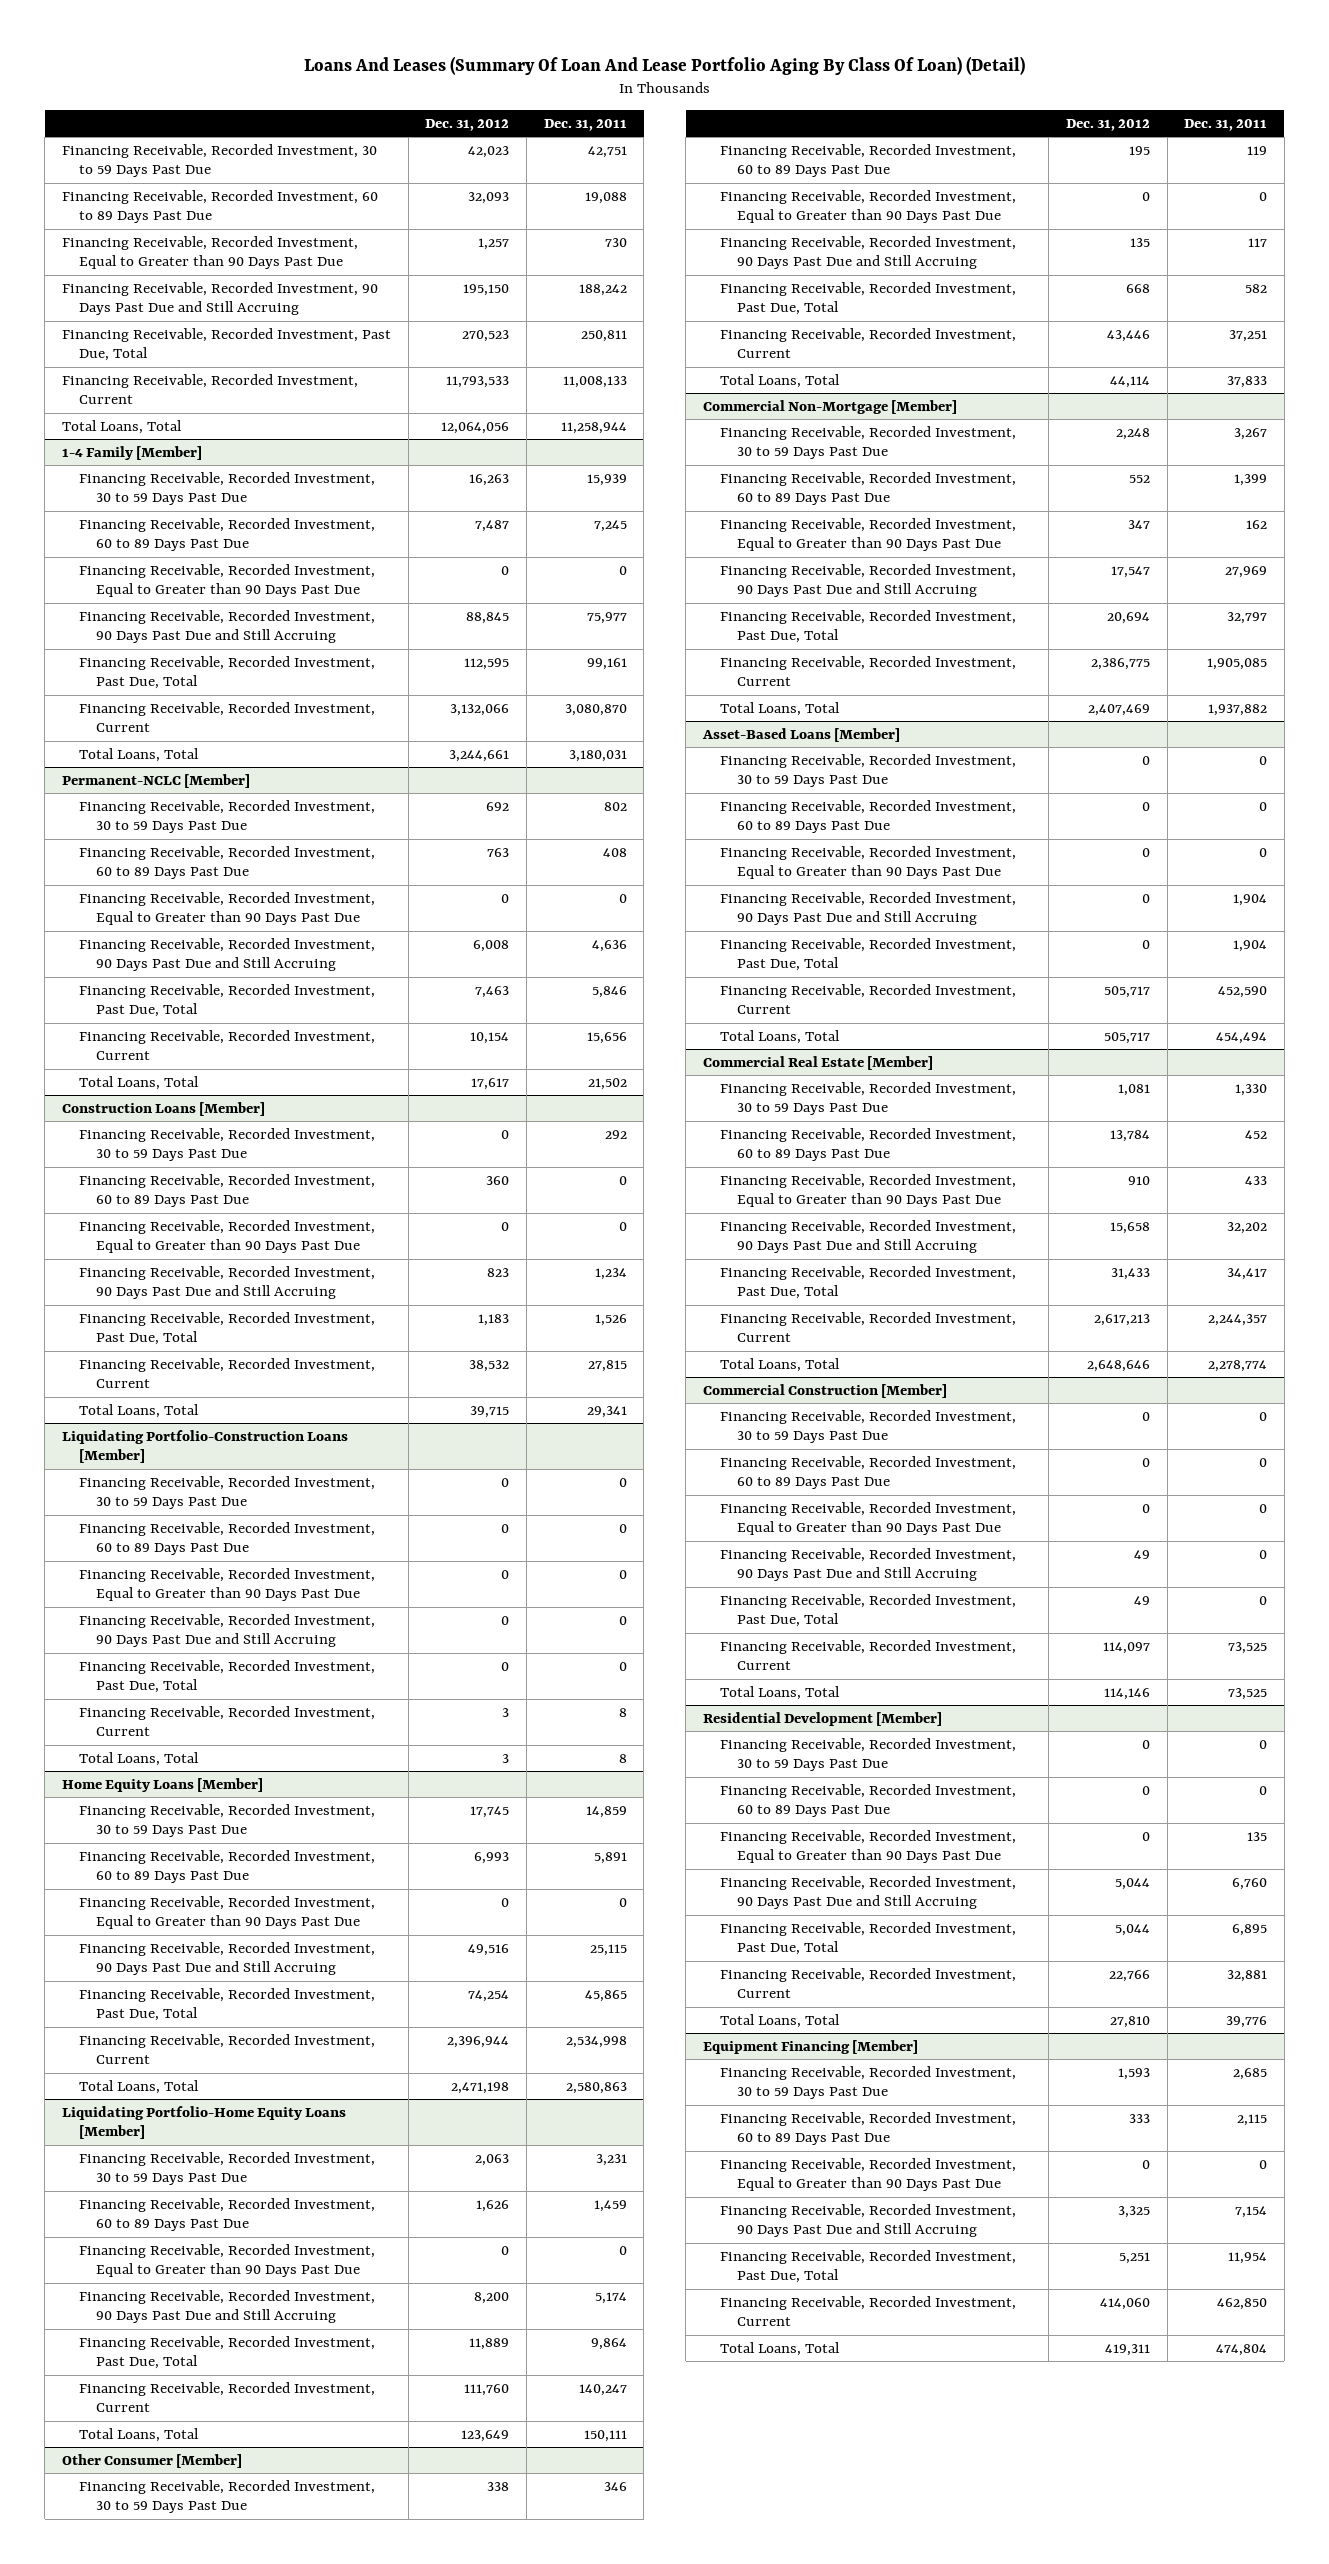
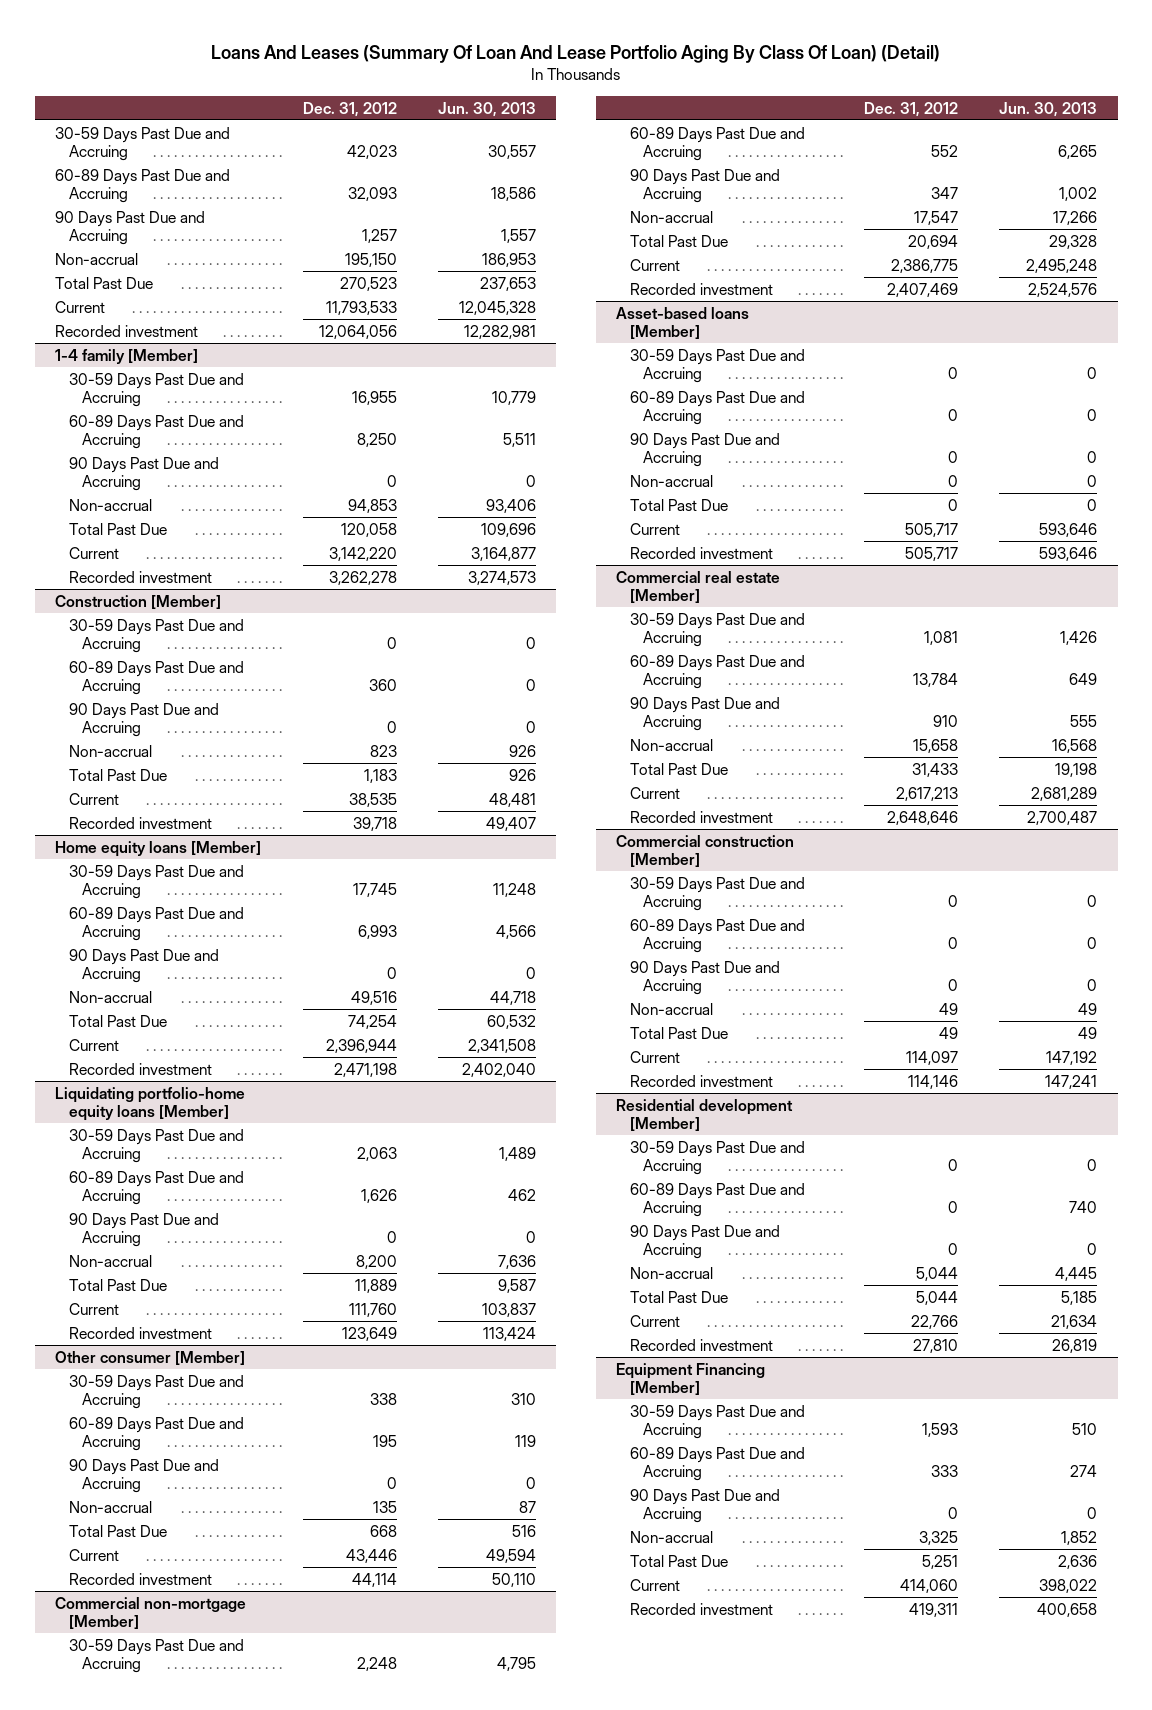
- | Dec. 31, 2012 | Dec. 31, 2011
+ | Dec. 31, 2012 | Jun. 30, 2013
- Financing Receivable, Recorded Investment, 30 to 59 Days Past Due | 42,023 | 42,751
- Financing Receivable, Recorded Investment, 60 to 89 Days Past Due | 32,093 | 19,088
- Financing Receivable, Recorded Investment, Equal to Greater than 90 Days Past Due | 1,257 | 730
- Financing Receivable, Recorded Investment, 90 Days Past Due and Still Accruing | 195,150 | 188,242
- Financing Receivable, Recorded Investment, Past Due, Total | 270,523 | 250,811
- Financing Receivable, Recorded Investment, Current | 11,793,533 | 11,008,133
- Total Loans, Total | 12,064,056 | 11,258,944
- 1-4 Family [Member]
- Financing Receivable, Recorded Investment, 30 to 59 Days Past Due | 16,263 | 15,939
- Financing Receivable, Recorded Investment, 60 to 89 Days Past Due | 7,487 | 7,245
- Financing Receivable, Recorded Investment, Equal to Greater than 90 Days Past Due | 0 | 0
- Financing Receivable, Recorded Investment, 90 Days Past Due and Still Accruing | 88,845 | 75,977
- Financing Receivable, Recorded Investment, Past Due, Total | 112,595 | 99,161
- Financing Receivable, Recorded Investment, Current | 3,132,066 | 3,080,870
- Total Loans, Total | 3,244,661 | 3,180,031
- Permanent-NCLC [Member]
- Financing Receivable, Recorded Investment, 30 to 59 Days Past Due | 692 | 802
- Financing Receivable, Recorded Investment, 60 to 89 Days Past Due | 763 | 408
- Financing Receivable, Recorded Investment, Equal to Greater than 90 Days Past Due | 0 | 0
- Financing Receivable, Recorded Investment, 90 Days Past Due and Still Accruing | 6,008 | 4,636
- Financing Receivable, Recorded Investment, Past Due, Total | 7,463 | 5,846
- Financing Receivable, Recorded Investment, Current | 10,154 | 15,656
- Total Loans, Total | 17,617 | 21,502
- Construction Loans [Member]
- Financing Receivable, Recorded Investment, 30 to 59 Days Past Due | 0 | 292
- Financing Receivable, Recorded Investment, 60 to 89 Days Past Due | 360 | 0
- Financing Receivable, Recorded Investment, Equal to Greater than 90 Days Past Due | 0 | 0
- Financing Receivable, Recorded Investment, 90 Days Past Due and Still Accruing | 823 | 1,234
- Financing Receivable, Recorded Investment, Past Due, Total | 1,183 | 1,526
- Financing Receivable, Recorded Investment, Current | 38,532 | 27,815
- Total Loans, Total | 39,715 | 29,341
- Liquidating Portfolio-Construction Loans [Member]
- Financing Receivable, Recorded Investment, 30 to 59 Days Past Due | 0 | 0
- Financing Receivable, Recorded Investment, 60 to 89 Days Past Due | 0 | 0
- Financing Receivable, Recorded Investment, Equal to Greater than 90 Days Past Due | 0 | 0
- Financing Receivable, Recorded Investment, 90 Days Past Due and Still Accruing | 0 | 0
- Financing Receivable, Recorded Investment, Past Due, Total | 0 | 0
- Financing Receivable, Recorded Investment, Current | 3 | 8
- Total Loans, Total | 3 | 8
- Home Equity Loans [Member]
- Financing Receivable, Recorded Investment, 30 to 59 Days Past Due | 17,745 | 14,859
- Financing Receivable, Recorded Investment, 60 to 89 Days Past Due | 6,993 | 5,891
- Financing Receivable, Recorded Investment, Equal to Greater than 90 Days Past Due | 0 | 0
- Financing Receivable, Recorded Investment, 90 Days Past Due and Still Accruing | 49,516 | 25,115
- Financing Receivable, Recorded Investment, Past Due, Total | 74,254 | 45,865
- Financing Receivable, Recorded Investment, Current | 2,396,944 | 2,534,998
- Total Loans, Total | 2,471,198 | 2,580,863
- Liquidating Portfolio-Home Equity Loans [Member]
- Financing Receivable, Recorded Investment, 30 to 59 Days Past Due | 2,063 | 3,231
- Financing Receivable, Recorded Investment, 60 to 89 Days Past Due | 1,626 | 1,459
- Financing Receivable, Recorded Investment, Equal to Greater than 90 Days Past Due | 0 | 0
- Financing Receivable, Recorded Investment, 90 Days Past Due and Still Accruing | 8,200 | 5,174
- Financing Receivable, Recorded Investment, Past Due, Total | 11,889 | 9,864
- Financing Receivable, Recorded Investment, Current | 111,760 | 140,247
- Total Loans, Total | 123,649 | 150,111
- Other Consumer [Member]
- Financing Receivable, Recorded Investment, 30 to 59 Days Past Due | 338 | 346
- Financing Receivable, Recorded Investment, 60 to 89 Days Past Due | 195 | 119
- Financing Receivable, Recorded Investment, Equal to Greater than 90 Days Past Due | 0 | 0
- Financing Receivable, Recorded Investment, 90 Days Past Due and Still Accruing | 135 | 117
- Financing Receivable, Recorded Investment, Past Due, Total | 668 | 582
- Financing Receivable, Recorded Investment, Current | 43,446 | 37,251
- Total Loans, Total | 44,114 | 37,833
- Commercial Non-Mortgage [Member]
- Financing Receivable, Recorded Investment, 30 to 59 Days Past Due | 2,248 | 3,267
- Financing Receivable, Recorded Investment, 60 to 89 Days Past Due | 552 | 1,399
- Financing Receivable, Recorded Investment, Equal to Greater than 90 Days Past Due | 347 | 162
- Financing Receivable, Recorded Investment, 90 Days Past Due and Still Accruing | 17,547 | 27,969
- Financing Receivable, Recorded Investment, Past Due, Total | 20,694 | 32,797
- Financing Receivable, Recorded Investment, Current | 2,386,775 | 1,905,085
- Total Loans, Total | 2,407,469 | 1,937,882
- Asset-Based Loans [Member]
- Financing Receivable, Recorded Investment, 30 to 59 Days Past Due | 0 | 0
- Financing Receivable, Recorded Investment, 60 to 89 Days Past Due | 0 | 0
- Financing Receivable, Recorded Investment, Equal to Greater than 90 Days Past Due | 0 | 0
- Financing Receivable, Recorded Investment, 90 Days Past Due and Still Accruing | 0 | 1,904
- Financing Receivable, Recorded Investment, Past Due, Total | 0 | 1,904
- Financing Receivable, Recorded Investment, Current | 505,717 | 452,590
- Total Loans, Total | 505,717 | 454,494
- Commercial Real Estate [Member]
- Financing Receivable, Recorded Investment, 30 to 59 Days Past Due | 1,081 | 1,330
- Financing Receivable, Recorded Investment, 60 to 89 Days Past Due | 13,784 | 452
- Financing Receivable, Recorded Investment, Equal to Greater than 90 Days Past Due | 910 | 433
- Financing Receivable, Recorded Investment, 90 Days Past Due and Still Accruing | 15,658 | 32,202
- Financing Receivable, Recorded Investment, Past Due, Total | 31,433 | 34,417
- Financing Receivable, Recorded Investment, Current | 2,617,213 | 2,244,357
- Total Loans, Total | 2,648,646 | 2,278,774
- Commercial Construction [Member]
- Financing Receivable, Recorded Investment, 30 to 59 Days Past Due | 0 | 0
- Financing Receivable, Recorded Investment, 60 to 89 Days Past Due | 0 | 0
- Financing Receivable, Recorded Investment, Equal to Greater than 90 Days Past Due | 0 | 0
- Financing Receivable, Recorded Investment, 90 Days Past Due and Still Accruing | 49 | 0
- Financing Receivable, Recorded Investment, Past Due, Total | 49 | 0
- Financing Receivable, Recorded Investment, Current | 114,097 | 73,525
- Total Loans, Total | 114,146 | 73,525
- Residential Development [Member]
- Financing Receivable, Recorded Investment, 30 to 59 Days Past Due | 0 | 0
- Financing Receivable, Recorded Investment, 60 to 89 Days Past Due | 0 | 0
- Financing Receivable, Recorded Investment, Equal to Greater than 90 Days Past Due | 0 | 135
- Financing Receivable, Recorded Investment, 90 Days Past Due and Still Accruing | 5,044 | 6,760
- Financing Receivable, Recorded Investment, Past Due, Total | 5,044 | 6,895
- Financing Receivable, Recorded Investment, Current | 22,766 | 32,881
- Total Loans, Total | 27,810 | 39,776
+ 30-59 Days Past Due and Accruing | 42,023 | 30,557
+ 60-89 Days Past Due and Accruing | 32,093 | 18,586
+ 90 Days Past Due and Accruing | 1,257 | 1,557
+ Non-accrual | 195,150 | 186,953
+ Total Past Due | 270,523 | 237,653
+ Current | 11,793,533 | 12,045,328
+ Recorded investment | 12,064,056 | 12,282,981
+ 1-4 family [Member]
+ 30-59 Days Past Due and Accruing | 16,955 | 10,779
+ 60-89 Days Past Due and Accruing | 8,250 | 5,511
+ 90 Days Past Due and Accruing | 0 | 0
+ Non-accrual | 94,853 | 93,406
+ Total Past Due | 120,058 | 109,696
+ Current | 3,142,220 | 3,164,877
+ Recorded investment | 3,262,278 | 3,274,573
+ Construction [Member]
+ 30-59 Days Past Due and Accruing | 0 | 0
+ 60-89 Days Past Due and Accruing | 360 | 0
+ 90 Days Past Due and Accruing | 0 | 0
+ Non-accrual | 823 | 926
+ Total Past Due | 1,183 | 926
+ Current | 38,535 | 48,481
+ Recorded investment | 39,718 | 49,407
+ Home equity loans [Member]
+ 30-59 Days Past Due and Accruing | 17,745 | 11,248
+ 60-89 Days Past Due and Accruing | 6,993 | 4,566
+ 90 Days Past Due and Accruing | 0 | 0
+ Non-accrual | 49,516 | 44,718
+ Total Past Due | 74,254 | 60,532
+ Current | 2,396,944 | 2,341,508
+ Recorded investment | 2,471,198 | 2,402,040
+ Liquidating portfolio-home equity loans [Member]
+ 30-59 Days Past Due and Accruing | 2,063 | 1,489
+ 60-89 Days Past Due and Accruing | 1,626 | 462
+ 90 Days Past Due and Accruing | 0 | 0
+ Non-accrual | 8,200 | 7,636
+ Total Past Due | 11,889 | 9,587
+ Current | 111,760 | 103,837
+ Recorded investment | 123,649 | 113,424
+ Other consumer [Member]
+ 30-59 Days Past Due and Accruing | 338 | 310
+ 60-89 Days Past Due and Accruing | 195 | 119
+ 90 Days Past Due and Accruing | 0 | 0
+ Non-accrual | 135 | 87
+ Total Past Due | 668 | 516
+ Current | 43,446 | 49,594
+ Recorded investment | 44,114 | 50,110
+ Commercial non-mortgage [Member]
+ 30-59 Days Past Due and Accruing | 2,248 | 4,795
+ 60-89 Days Past Due and Accruing | 552 | 6,265
+ 90 Days Past Due and Accruing | 347 | 1,002
+ Non-accrual | 17,547 | 17,266
+ Total Past Due | 20,694 | 29,328
+ Current | 2,386,775 | 2,495,248
+ Recorded investment | 2,407,469 | 2,524,576
+ Asset-based loans [Member]
+ 30-59 Days Past Due and Accruing | 0 | 0
+ 60-89 Days Past Due and Accruing | 0 | 0
+ 90 Days Past Due and Accruing | 0 | 0
+ Non-accrual | 0 | 0
+ Total Past Due | 0 | 0
+ Current | 505,717 | 593,646
+ Recorded investment | 505,717 | 593,646
+ Commercial real estate [Member]
+ 30-59 Days Past Due and Accruing | 1,081 | 1,426
+ 60-89 Days Past Due and Accruing | 13,784 | 649
+ 90 Days Past Due and Accruing | 910 | 555
+ Non-accrual | 15,658 | 16,568
+ Total Past Due | 31,433 | 19,198
+ Current | 2,617,213 | 2,681,289
+ Recorded investment | 2,648,646 | 2,700,487
+ Commercial construction [Member]
+ 30-59 Days Past Due and Accruing | 0 | 0
+ 60-89 Days Past Due and Accruing | 0 | 0
+ 90 Days Past Due and Accruing | 0 | 0
+ Non-accrual | 49 | 49
+ Total Past Due | 49 | 49
+ Current | 114,097 | 147,192
+ Recorded investment | 114,146 | 147,241
+ Residential development [Member]
+ 30-59 Days Past Due and Accruing | 0 | 0
+ 60-89 Days Past Due and Accruing | 0 | 740
+ 90 Days Past Due and Accruing | 0 | 0
+ Non-accrual | 5,044 | 4,445
+ Total Past Due | 5,044 | 5,185
+ Current | 22,766 | 21,634
+ Recorded investment | 27,810 | 26,819
@ Equipment Financing [Member]
- Financing Receivable, Recorded Investment, 30 to 59 Days Past Due | 1,593 | 2,685
- Financing Receivable, Recorded Investment, 60 to 89 Days Past Due | 333 | 2,115
- Financing Receivable, Recorded Investment, Equal to Greater than 90 Days Past Due | 0 | 0
- Financing Receivable, Recorded Investment, 90 Days Past Due and Still Accruing | 3,325 | 7,154
- Financing Receivable, Recorded Investment, Past Due, Total | 5,251 | 11,954
- Financing Receivable, Recorded Investment, Current | 414,060 | 462,850
- Total Loans, Total | 419,311 | 474,804
+ 30-59 Days Past Due and Accruing | 1,593 | 510
+ 60-89 Days Past Due and Accruing | 333 | 274
+ 90 Days Past Due and Accruing | 0 | 0
+ Non-accrual | 3,325 | 1,852
+ Total Past Due | 5,251 | 2,636
+ Current | 414,060 | 398,022
+ Recorded investment | 419,311 | 400,658

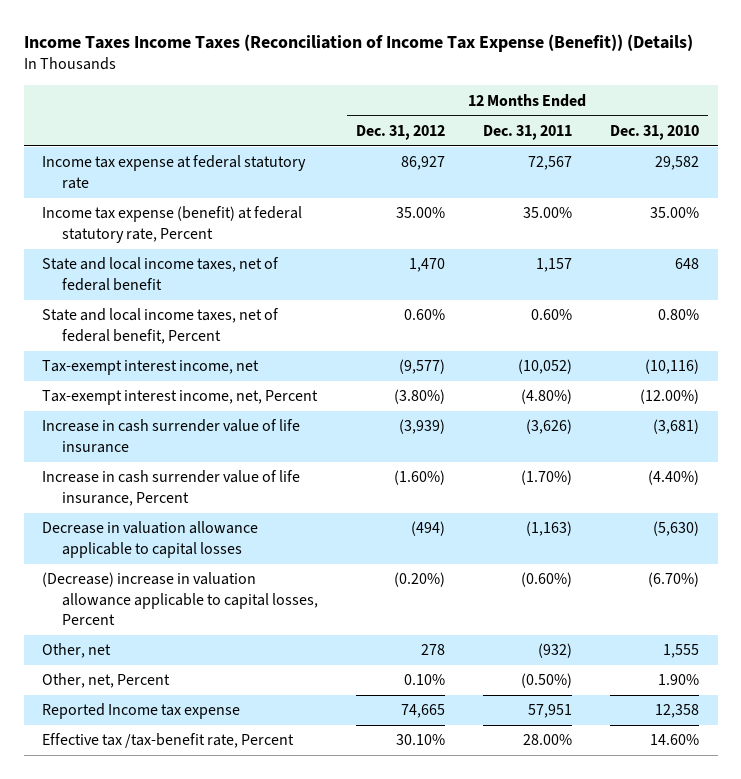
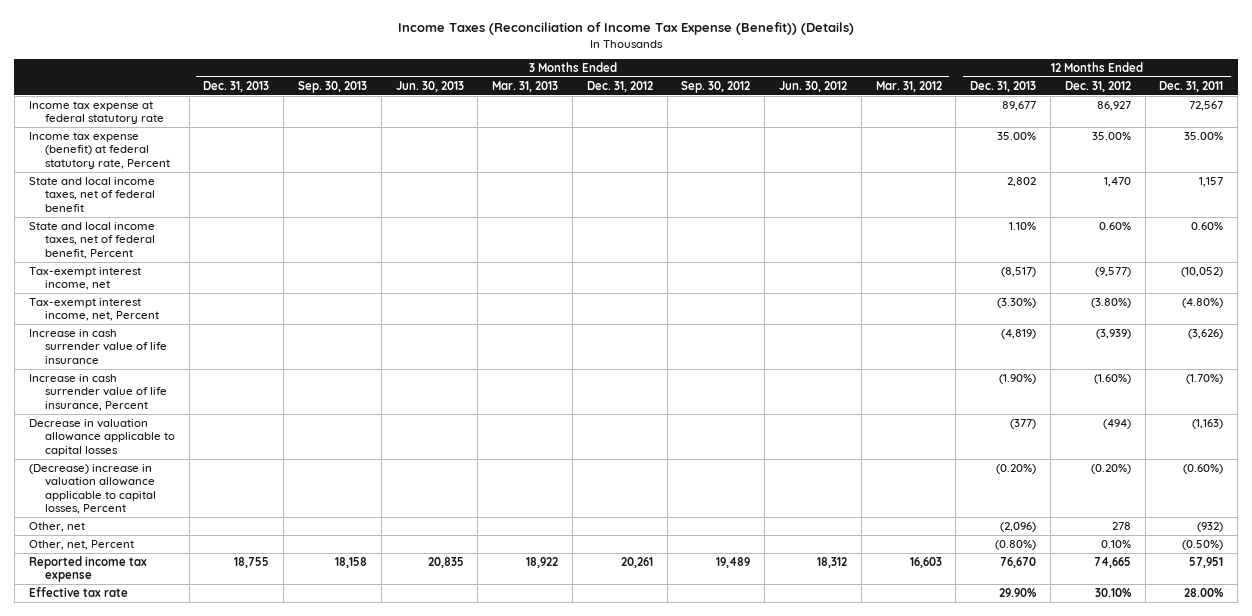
- Income Taxes Income Taxes (Reconciliation of Income Tax Expense (Benefit)) (Details)
+ Income Taxes (Reconciliation of Income Tax Expense (Benefit)) (Details)
- | 12 Months Ended Dec. 31, 2012 | 12 Months Ended Dec. 31, 2011 | 12 Months Ended Dec. 31, 2010
+ | 3 Months Ended Dec. 31, 2013 | 3 Months Ended Sep. 30, 2013 | 3 Months Ended Jun. 30, 2013 | 3 Months Ended Mar. 31, 2013 | 3 Months Ended Dec. 31, 2012 | 3 Months Ended Sep. 30, 2012 | 3 Months Ended Jun. 30, 2012 | 3 Months Ended Mar. 31, 2012 | 12 Months Ended Dec. 31, 2013 | 12 Months Ended Dec. 31, 2012 | 12 Months Ended Dec. 31, 2011
- Reported Income tax expense | 74,665 | 57,951 | 12,358
- Effective tax /tax-benefit rate, Percent | 30.10% | 28.00% | 14.60%
+ Reported income tax expense | 18,755 | 18,158 | 20,835 | 18,922 | 20,261 | 19,489 | 18,312 | 16,603 | 76,670 | 74,665 | 57,951
+ Effective tax rate | | | | | | | | | 29.90% | 30.10% | 28.00%

